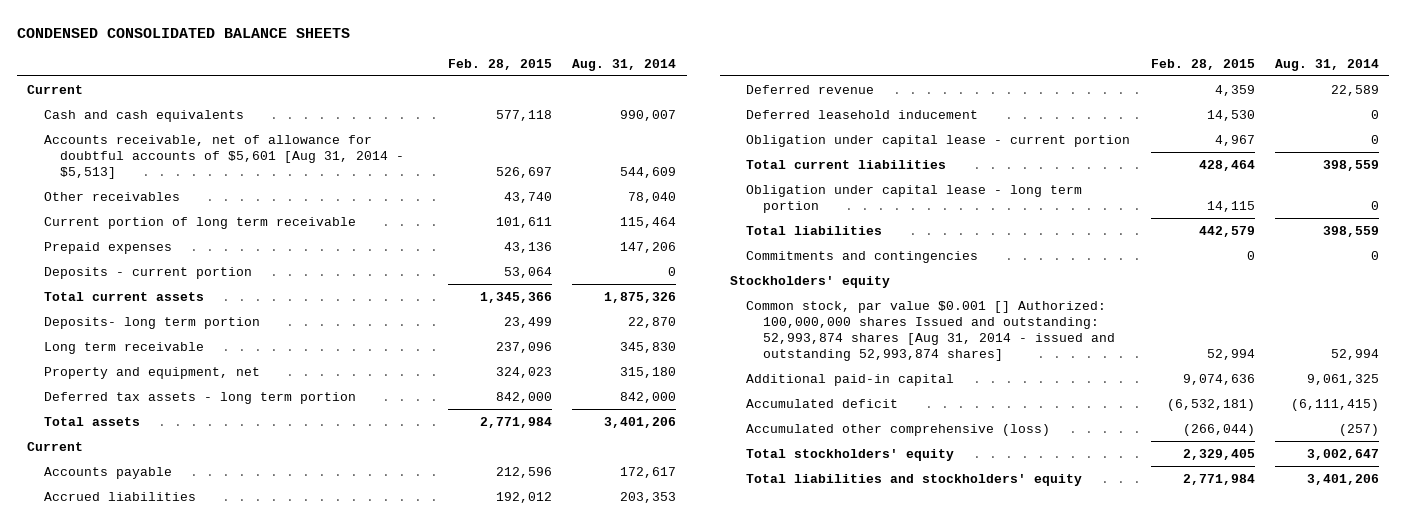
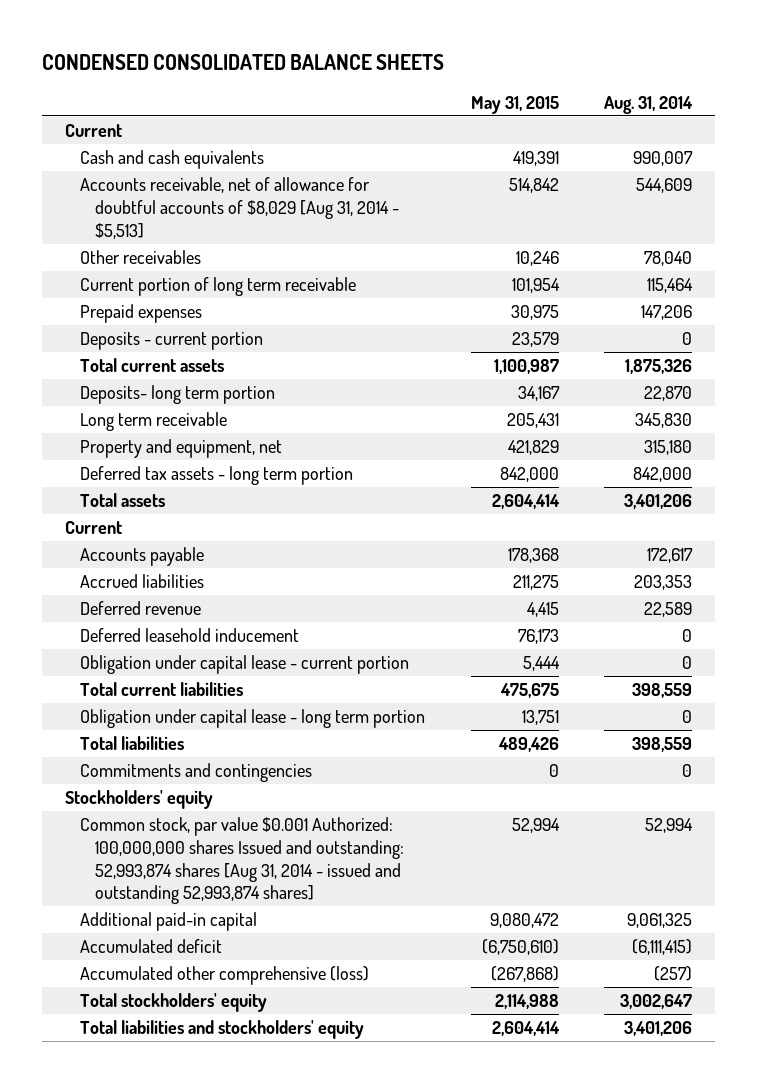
- | Feb. 28, 2015 | Aug. 31, 2014
+ | May 31, 2015 | Aug. 31, 2014
- Accounts receivable, net of allowance for doubtful accounts of $5,601 [Aug 31, 2014 - $5,513] | 526,697 | 544,609
+ Accounts receivable, net of allowance for doubtful accounts of $8,029 [Aug 31, 2014 - $5,513] | 514,842 | 544,609
- Common stock, par value $0.001 [] Authorized: 100,000,000 shares Issued and outstanding: 52,993,874 shares [Aug 31, 2014 - issued and outstanding 52,993,874 shares] | 52,994 | 52,994
+ Common stock, par value $0.001 Authorized: 100,000,000 shares Issued and outstanding: 52,993,874 shares [Aug 31, 2014 - issued and outstanding 52,993,874 shares] | 52,994 | 52,994

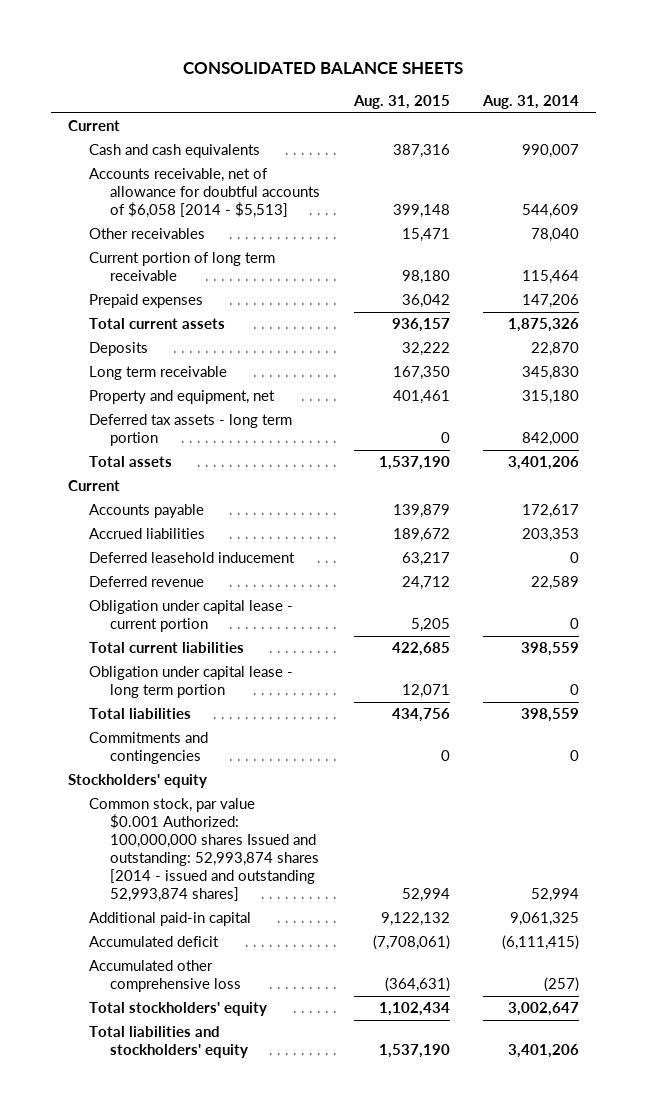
- CONDENSED CONSOLIDATED BALANCE SHEETS
+ CONSOLIDATED BALANCE SHEETS
- | May 31, 2015 | Aug. 31, 2014
+ | Aug. 31, 2015 | Aug. 31, 2014
- Accounts receivable, net of allowance for doubtful accounts of $8,029 [Aug 31, 2014 - $5,513] | 514,842 | 544,609
+ Accounts receivable, net of allowance for doubtful accounts of $6,058 [2014 - $5,513] | 399,148 | 544,609
- Deposits - current portion | 23,579 | 0
- Deposits- long term portion | 34,167 | 22,870
+ Deposits | 32,222 | 22,870
moved down: Deferred revenue | 24,712 | 22,589
- Common stock, par value $0.001 Authorized: 100,000,000 shares Issued and outstanding: 52,993,874 shares [Aug 31, 2014 - issued and outstanding 52,993,874 shares] | 52,994 | 52,994
+ Common stock, par value $0.001 Authorized: 100,000,000 shares Issued and outstanding: 52,993,874 shares [2014 - issued and outstanding 52,993,874 shares] | 52,994 | 52,994
- Accumulated other comprehensive (loss) | (267,868) | (257)
+ Accumulated other comprehensive loss | (364,631) | (257)

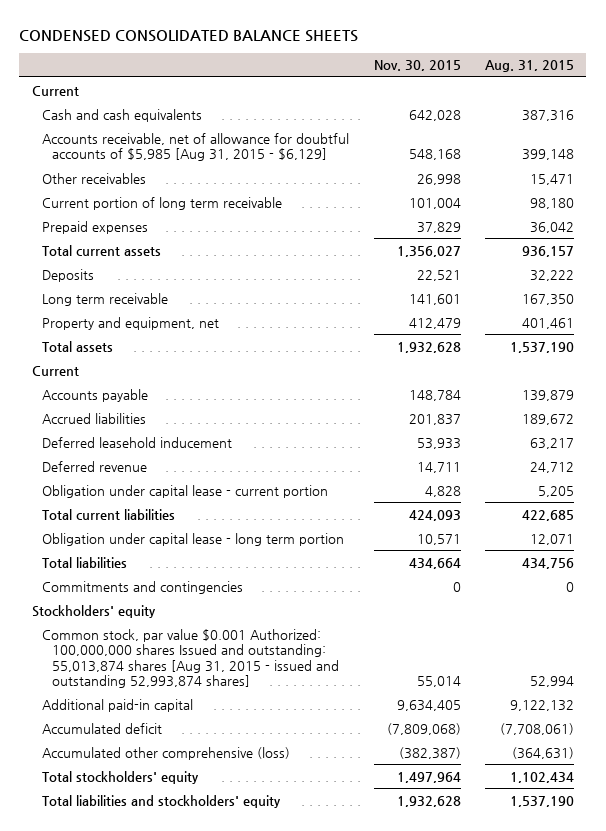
- CONSOLIDATED BALANCE SHEETS
+ CONDENSED CONSOLIDATED BALANCE SHEETS
- | Aug. 31, 2015 | Aug. 31, 2014
+ | Nov. 30, 2015 | Aug. 31, 2015
- Accounts receivable, net of allowance for doubtful accounts of $6,058 [2014 - $5,513] | 399,148 | 544,609
+ Accounts receivable, net of allowance for doubtful accounts of $5,985 [Aug 31, 2015 - $6,129] | 548,168 | 399,148
- Deferred tax assets - long term portion | 0 | 842,000
- Common stock, par value $0.001 Authorized: 100,000,000 shares Issued and outstanding: 52,993,874 shares [2014 - issued and outstanding 52,993,874 shares] | 52,994 | 52,994
+ Common stock, par value $0.001 Authorized: 100,000,000 shares Issued and outstanding: 55,013,874 shares [Aug 31, 2015 - issued and outstanding 52,993,874 shares] | 55,014 | 52,994
- Accumulated other comprehensive loss | (364,631) | (257)
+ Accumulated other comprehensive (loss) | (382,387) | (364,631)

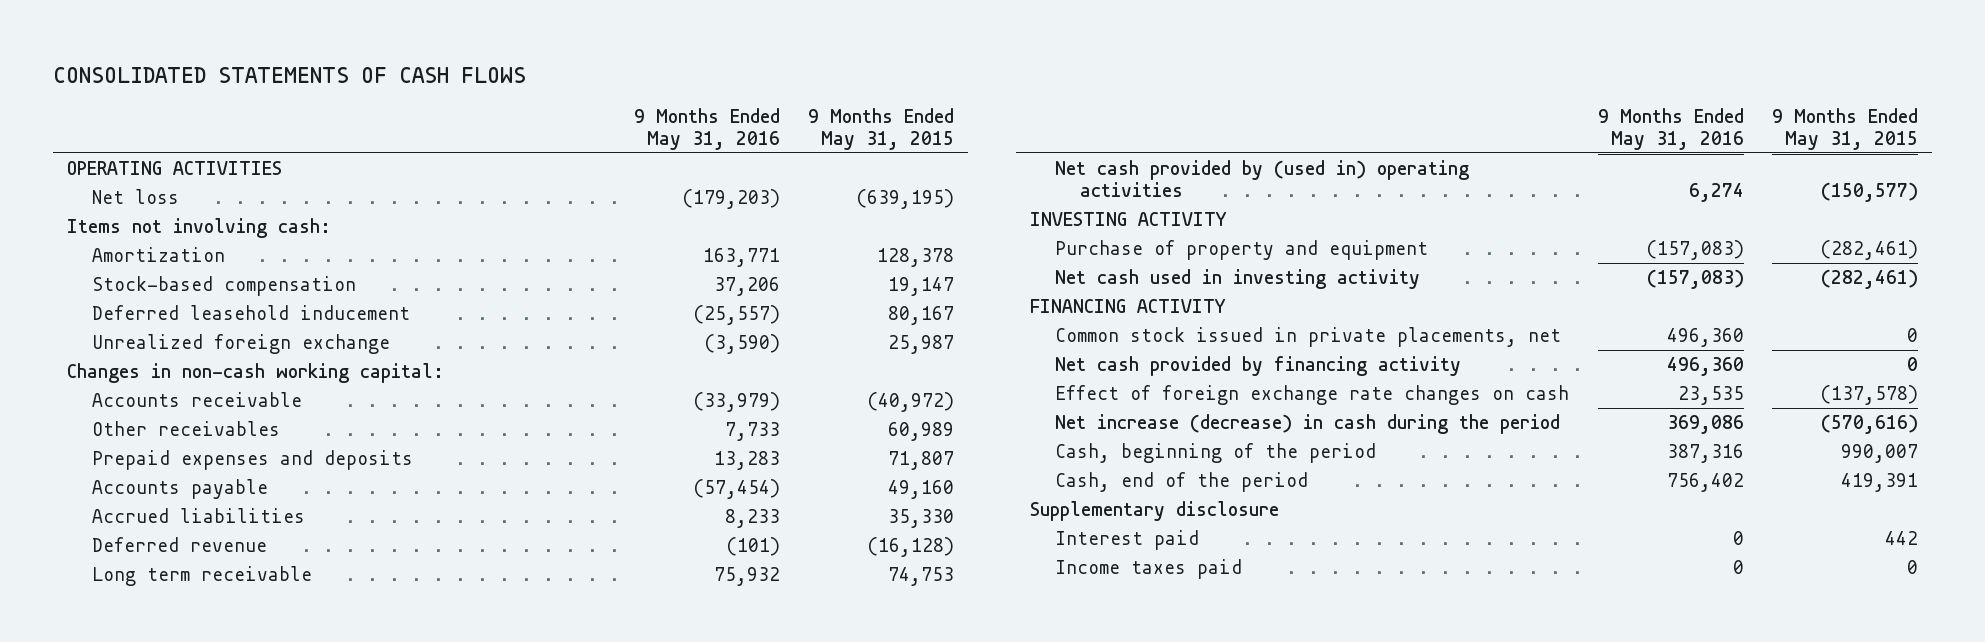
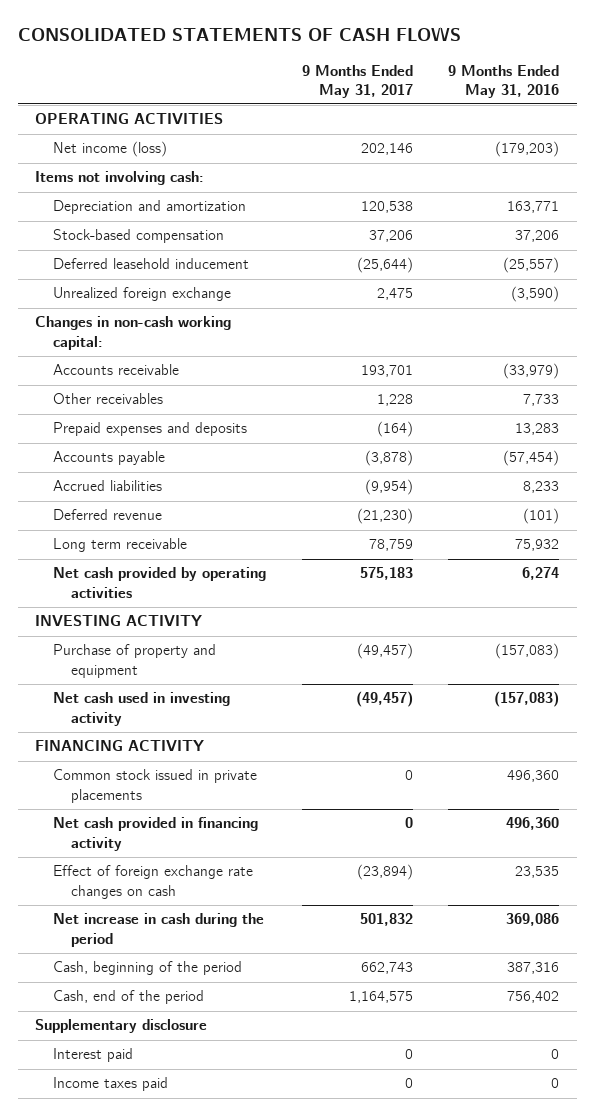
- | 9 Months Ended May 31, 2016 | 9 Months Ended May 31, 2015
+ | 9 Months Ended May 31, 2017 | 9 Months Ended May 31, 2016
- Net loss | (179,203) | (639,195)
+ Net income (loss) | 202,146 | (179,203)
- Amortization | 163,771 | 128,378
+ Depreciation and amortization | 120,538 | 163,771
- Net cash provided by (used in) operating activities | 6,274 | (150,577)
+ Net cash provided by operating activities | 575,183 | 6,274
- Common stock issued in private placements, net | 496,360 | 0
- Net cash provided by financing activity | 496,360 | 0
+ Common stock issued in private placements | 0 | 496,360
+ Net cash provided in financing activity | 0 | 496,360
- Net increase (decrease) in cash during the period | 369,086 | (570,616)
+ Net increase in cash during the period | 501,832 | 369,086

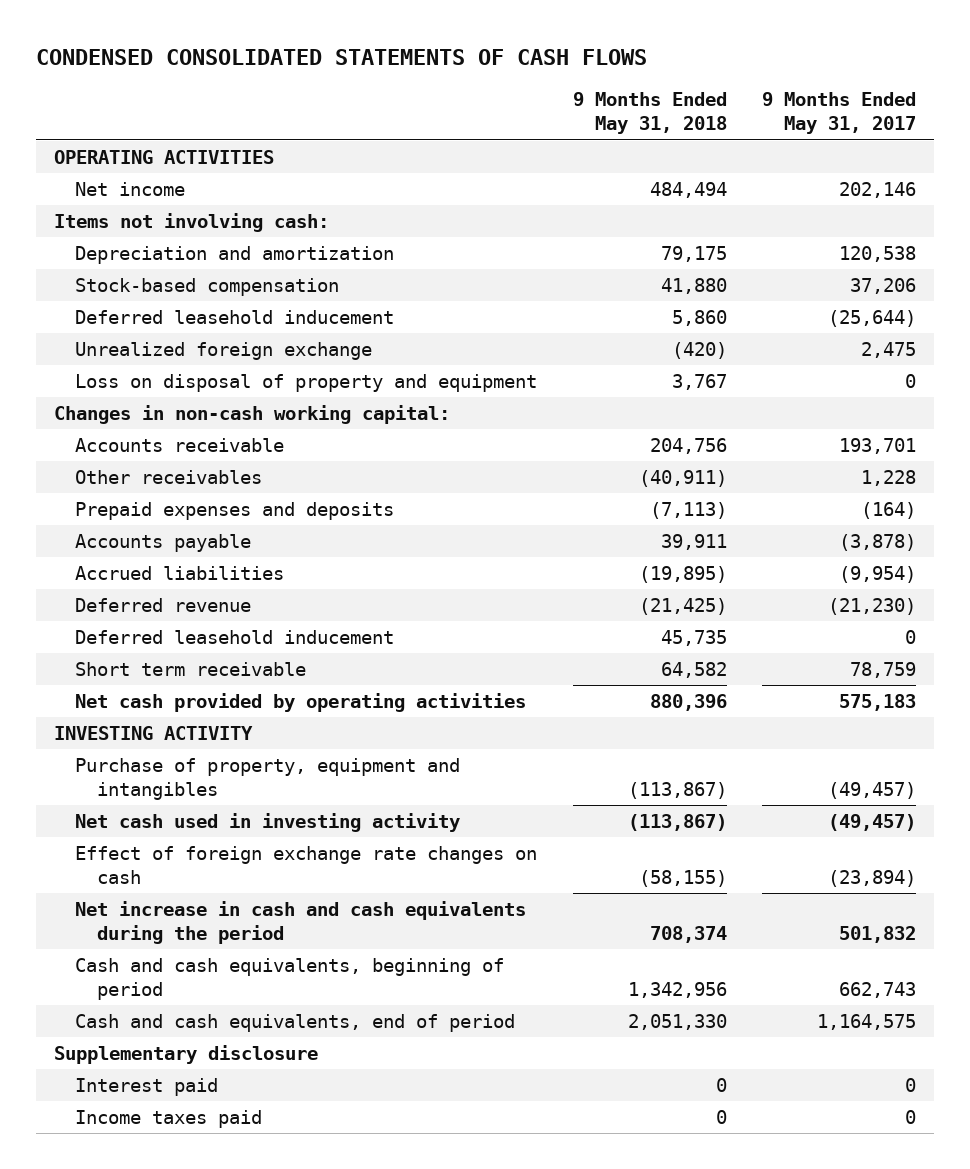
- CONSOLIDATED STATEMENTS OF CASH FLOWS
+ CONDENSED CONSOLIDATED STATEMENTS OF CASH FLOWS
- | 9 Months Ended May 31, 2017 | 9 Months Ended May 31, 2016
+ | 9 Months Ended May 31, 2018 | 9 Months Ended May 31, 2017
- Net income (loss) | 202,146 | (179,203)
+ Net income | 484,494 | 202,146
+ Loss on disposal of property and equipment | 3,767 | 0
- Long term receivable | 78,759 | 75,932
+ Deferred leasehold inducement | 45,735 | 0
+ Short term receivable | 64,582 | 78,759
- Purchase of property and equipment | (49,457) | (157,083)
+ Purchase of property, equipment and intangibles | (113,867) | (49,457)
- FINANCING ACTIVITY
- Common stock issued in private placements | 0 | 496,360
- Net cash provided in financing activity | 0 | 496,360
- Net increase in cash during the period | 501,832 | 369,086
- Cash, beginning of the period | 662,743 | 387,316
- Cash, end of the period | 1,164,575 | 756,402
+ Net increase in cash and cash equivalents during the period | 708,374 | 501,832
+ Cash and cash equivalents, beginning of period | 1,342,956 | 662,743
+ Cash and cash equivalents, end of period | 2,051,330 | 1,164,575

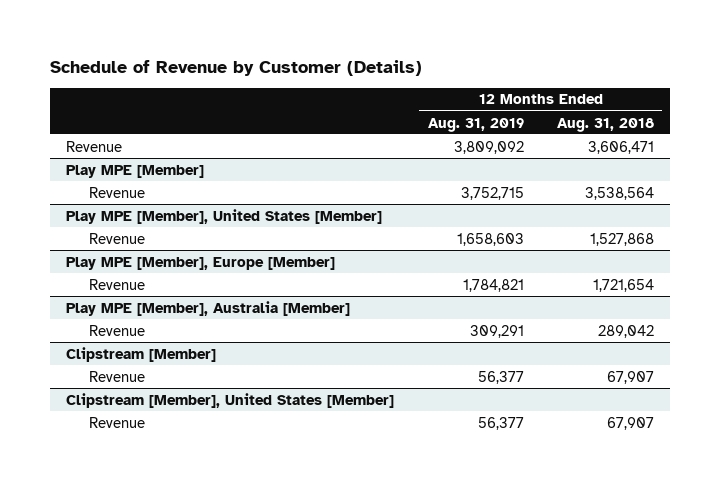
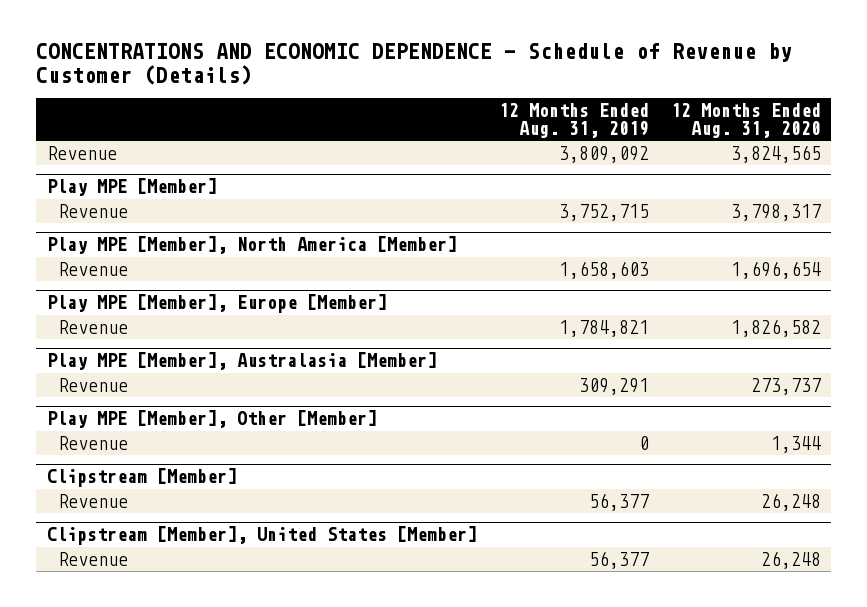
- Schedule of Revenue by Customer (Details)
+ CONCENTRATIONS AND ECONOMIC DEPENDENCE - Schedule of Revenue by Customer (Details)
- | 12 Months Ended Aug. 31, 2019 | 12 Months Ended Aug. 31, 2018
+ | 12 Months Ended Aug. 31, 2019 | 12 Months Ended Aug. 31, 2020
- Play MPE [Member], United States [Member]
+ Play MPE [Member], North America [Member]
- Play MPE [Member], Australia [Member]
+ Play MPE [Member], Australasia [Member]
+ Play MPE [Member], Other [Member]
+ Revenue | 0 | 1,344

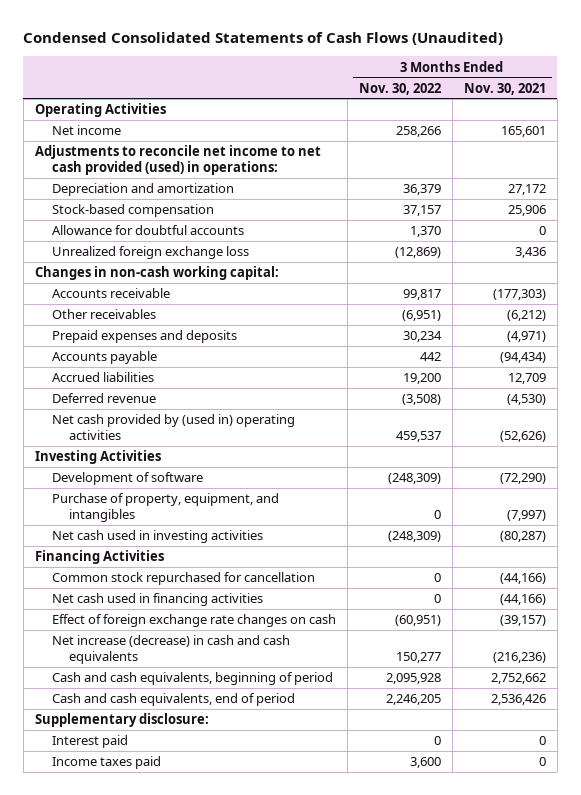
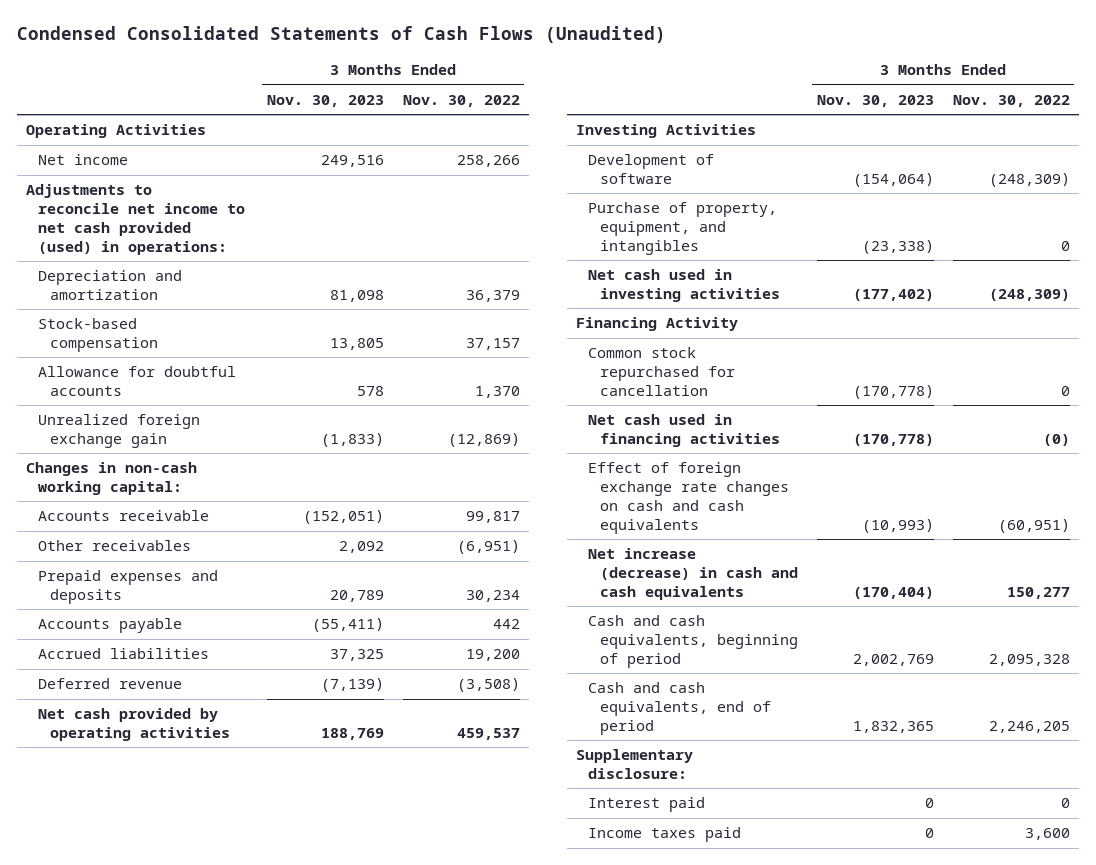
- | 3 Months Ended Nov. 30, 2022 | 3 Months Ended Nov. 30, 2021
+ | 3 Months Ended Nov. 30, 2023 | 3 Months Ended Nov. 30, 2022
- Unrealized foreign exchange loss | (12,869) | 3,436
+ Unrealized foreign exchange gain | (1,833) | (12,869)
- Net cash provided by (used in) operating activities | 459,537 | (52,626)
+ Net cash provided by operating activities | 188,769 | 459,537
- Financing Activities
+ Financing Activity
- Net cash used in financing activities | 0 | (44,166)
- Effect of foreign exchange rate changes on cash | (60,951) | (39,157)
+ Net cash used in financing activities | (170,778) | (0)
+ Effect of foreign exchange rate changes on cash and cash equivalents | (10,993) | (60,951)
- Cash and cash equivalents, beginning of period | 2,095,928 | 2,752,662
+ Cash and cash equivalents, beginning of period | 2,002,769 | 2,095,328

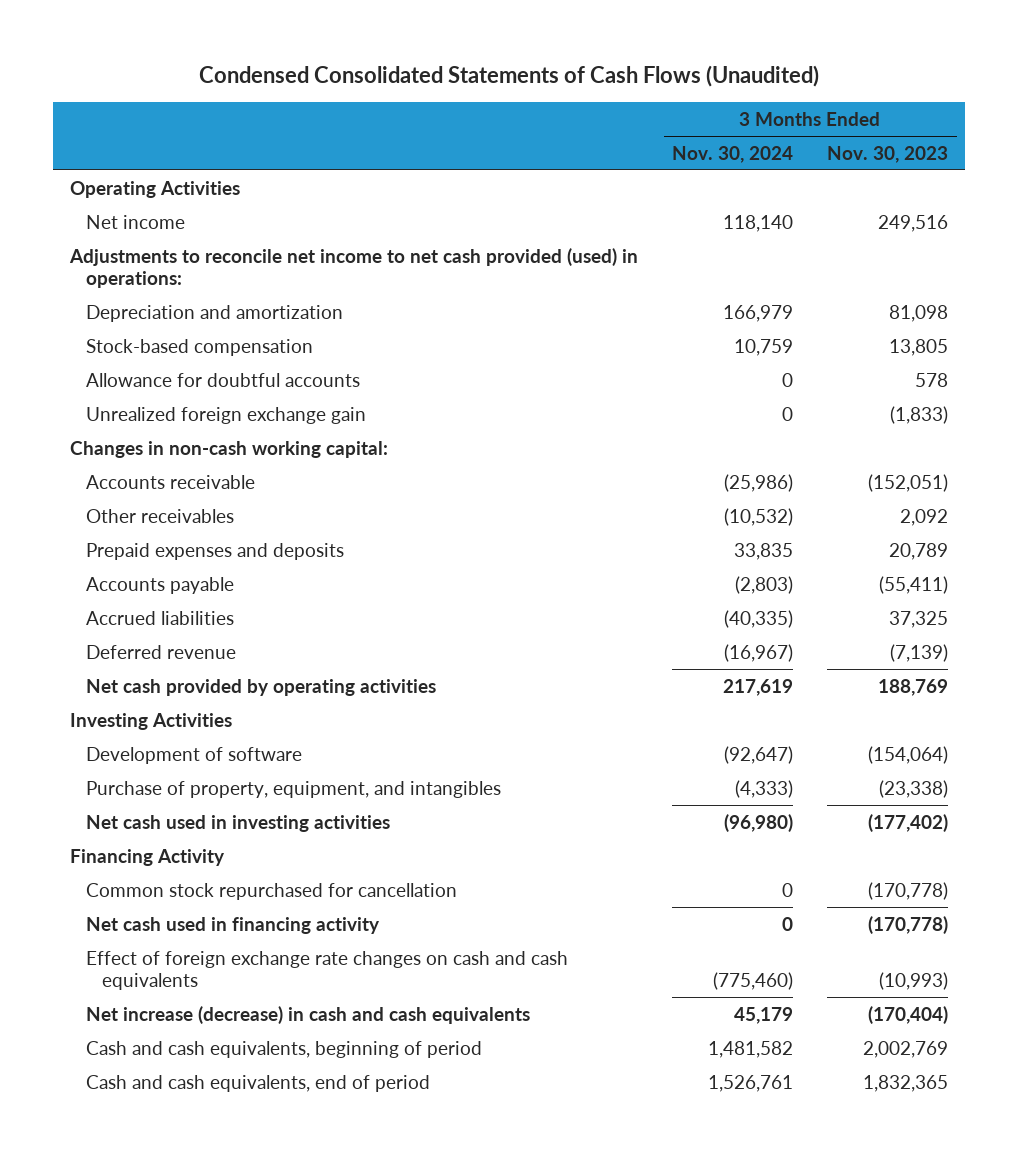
- | 3 Months Ended Nov. 30, 2023 | 3 Months Ended Nov. 30, 2022
+ | 3 Months Ended Nov. 30, 2024 | 3 Months Ended Nov. 30, 2023
- Net cash used in financing activities | (170,778) | (0)
+ Net cash used in financing activity | 0 | (170,778)
- Supplementary disclosure:
- Interest paid | 0 | 0
- Income taxes paid | 0 | 3,600

